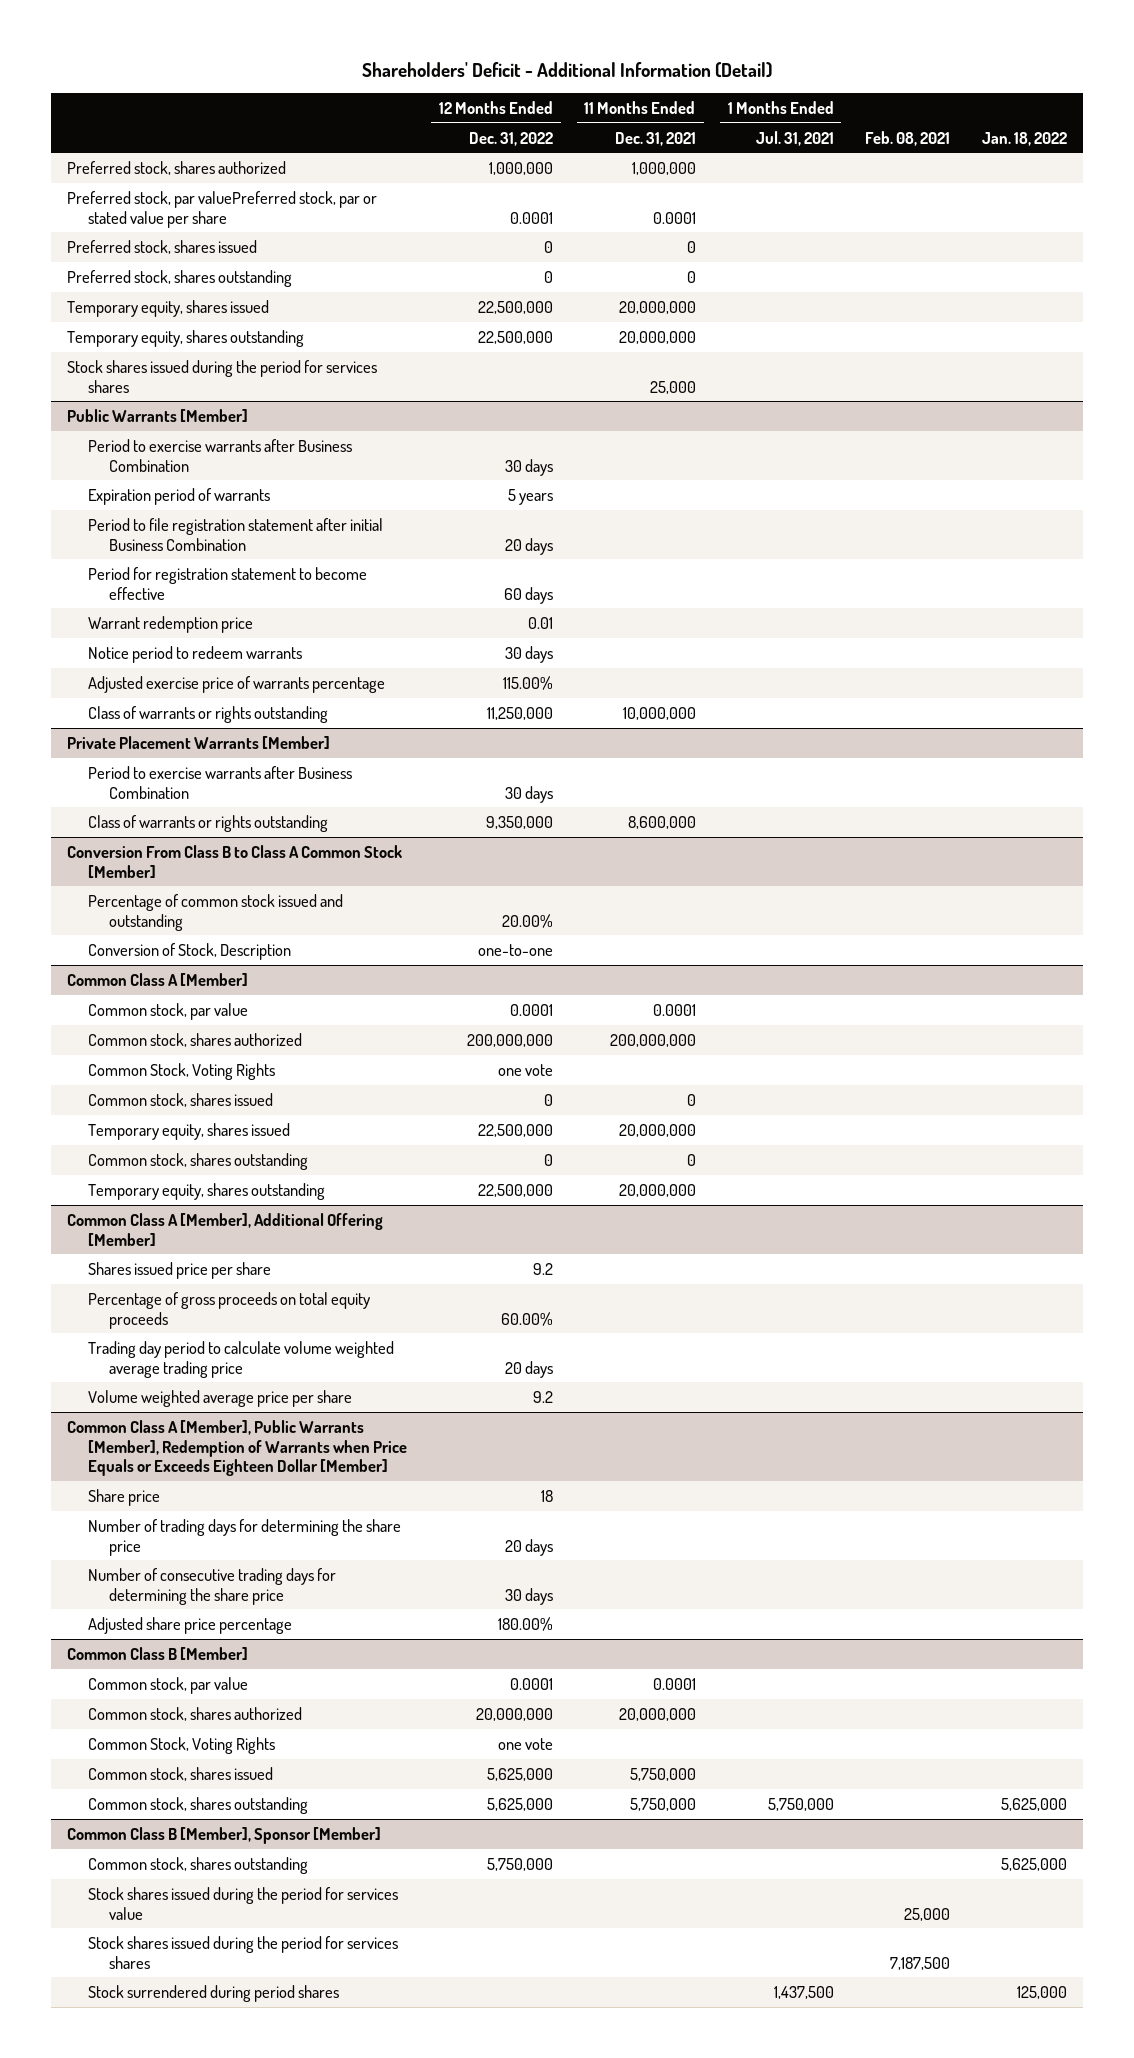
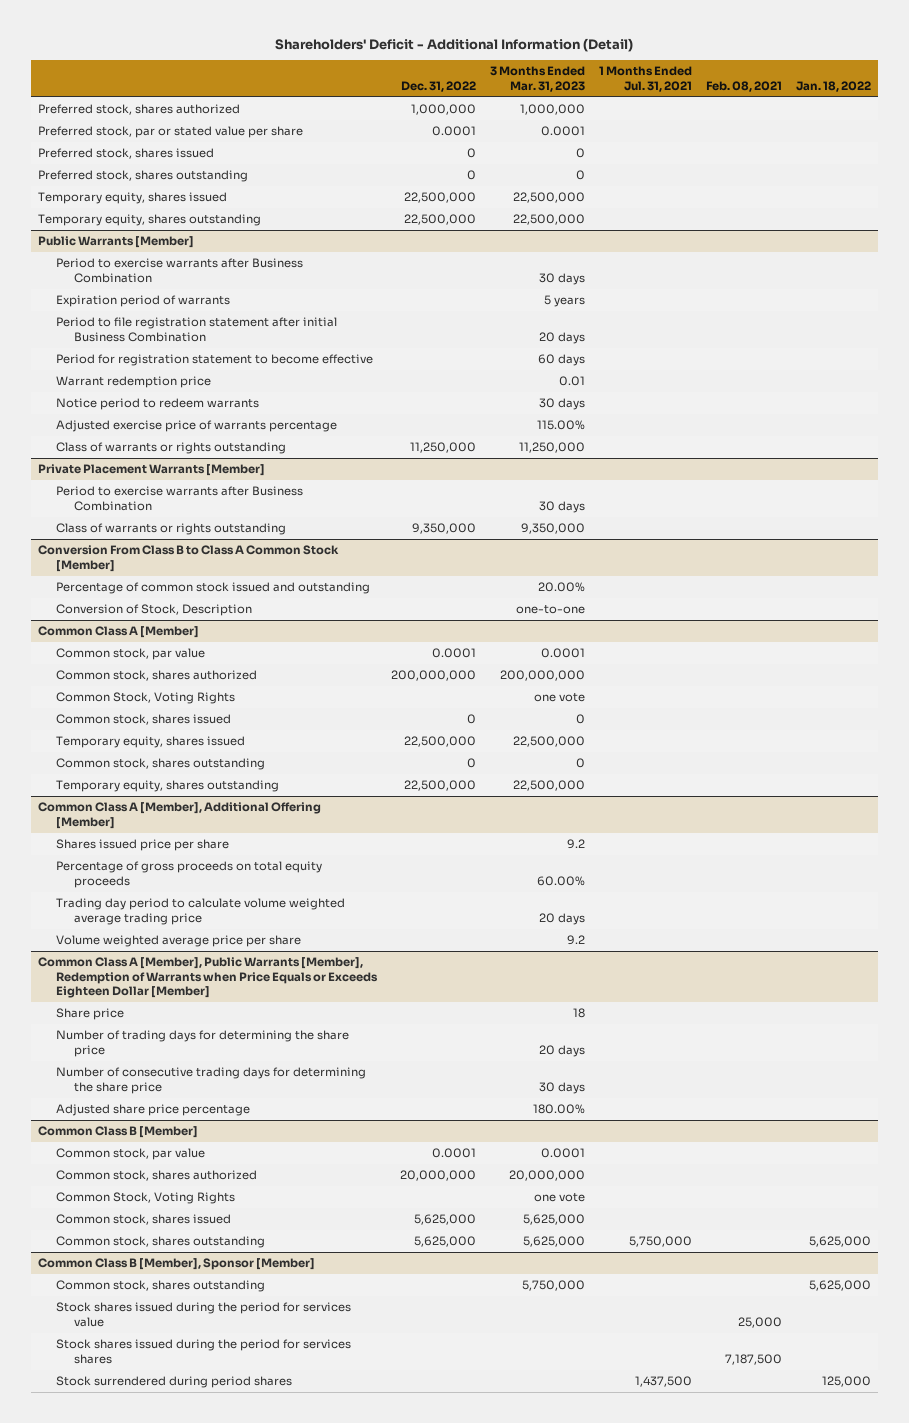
- | 12 Months Ended Dec. 31, 2022 | 11 Months Ended Dec. 31, 2021 | 1 Months Ended Jul. 31, 2021 | Feb. 08, 2021 | Jan. 18, 2022
+ | Dec. 31, 2022 | 3 Months Ended Mar. 31, 2023 | 1 Months Ended Jul. 31, 2021 | Feb. 08, 2021 | Jan. 18, 2022
- Preferred stock, par valuePreferred stock, par or stated value per share | 0.0001 | 0.0001 | | |
+ Preferred stock, par or stated value per share | 0.0001 | 0.0001 | | |
- Stock shares issued during the period for services shares | | 25,000 | | |

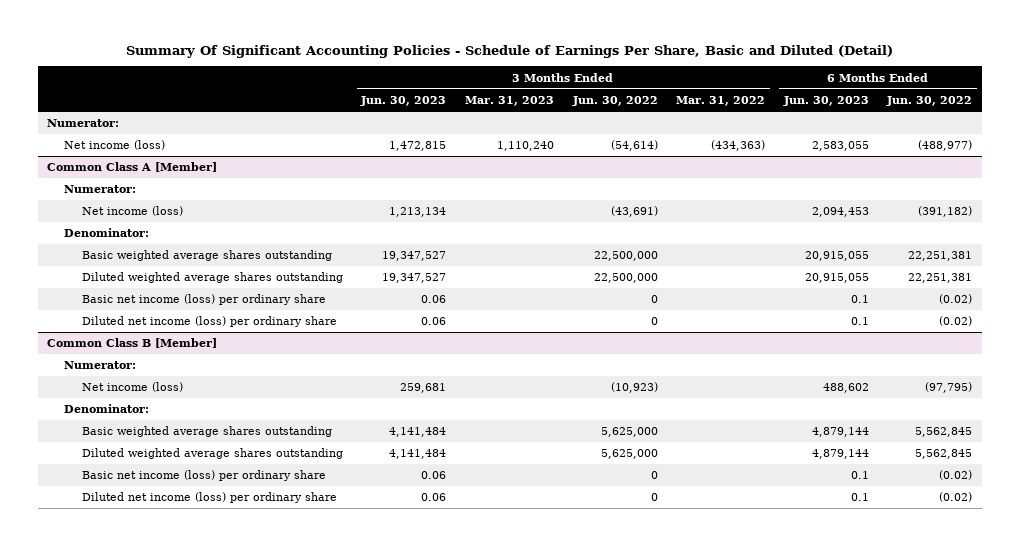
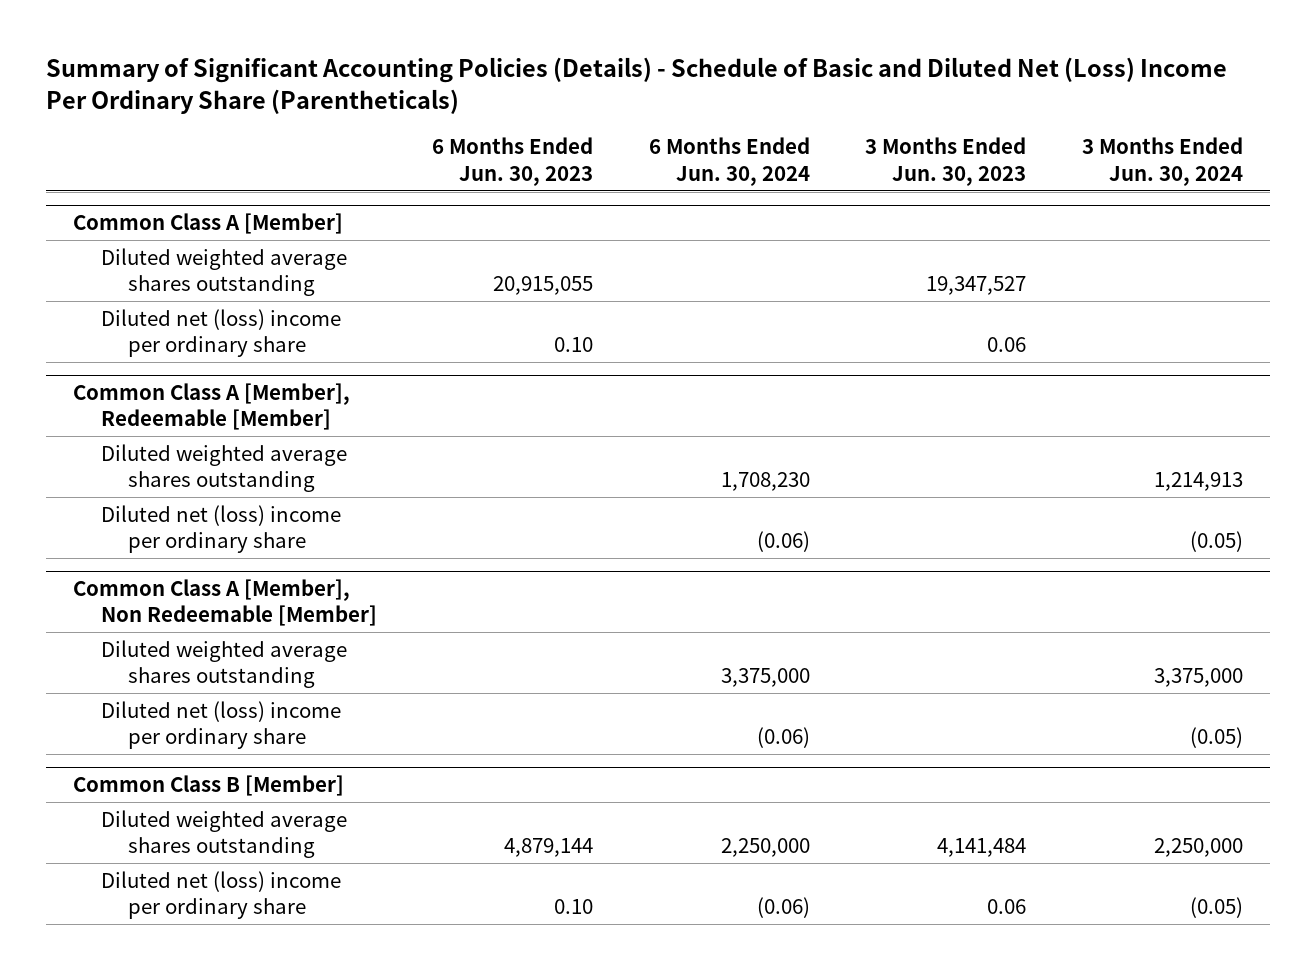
- Summary Of Significant Accounting Policies - Schedule of Earnings Per Share, Basic and Diluted (Detail)
+ Summary of Significant Accounting Policies (Details) - Schedule of Basic and Diluted Net (Loss) Income Per Ordinary Share (Parentheticals)
- | 3 Months Ended Jun. 30, 2023 | 3 Months Ended Mar. 31, 2023 | 3 Months Ended Jun. 30, 2022 | 3 Months Ended Mar. 31, 2022 | 6 Months Ended Jun. 30, 2023 | 6 Months Ended Jun. 30, 2022
+ | 6 Months Ended Jun. 30, 2023 | 6 Months Ended Jun. 30, 2024 | 3 Months Ended Jun. 30, 2023 | 3 Months Ended Jun. 30, 2024
- Numerator:
- Net income (loss) | 1,472,815 | 1,110,240 | (54,614) | (434,363) | 2,583,055 | (488,977)
@ Common Class A [Member]
- Numerator:
- Net income (loss) | 1,213,134 | | (43,691) | | 2,094,453 | (391,182)
- Denominator:
- Basic weighted average shares outstanding | 19,347,527 | | 22,500,000 | | 20,915,055 | 22,251,381
- Basic net income (loss) per ordinary share | 0.06 | | 0 | | 0.1 | (0.02)
- Diluted net income (loss) per ordinary share | 0.06 | | 0 | | 0.1 | (0.02)
+ Diluted net (loss) income per ordinary share | 0.10 | | 0.06 |
+ Common Class A [Member], Redeemable [Member]
+ Diluted weighted average shares outstanding | | 1,708,230 | | 1,214,913
+ Diluted net (loss) income per ordinary share | | (0.06) | | (0.05)
+ Common Class A [Member], Non Redeemable [Member]
+ Diluted weighted average shares outstanding | | 3,375,000 | | 3,375,000
+ Diluted net (loss) income per ordinary share | | (0.06) | | (0.05)
@ Common Class B [Member]
- Numerator:
- Net income (loss) | 259,681 | | (10,923) | | 488,602 | (97,795)
- Denominator:
- Basic weighted average shares outstanding | 4,141,484 | | 5,625,000 | | 4,879,144 | 5,562,845
- Basic net income (loss) per ordinary share | 0.06 | | 0 | | 0.1 | (0.02)
- Diluted net income (loss) per ordinary share | 0.06 | | 0 | | 0.1 | (0.02)
+ Diluted net (loss) income per ordinary share | 0.10 | (0.06) | 0.06 | (0.05)

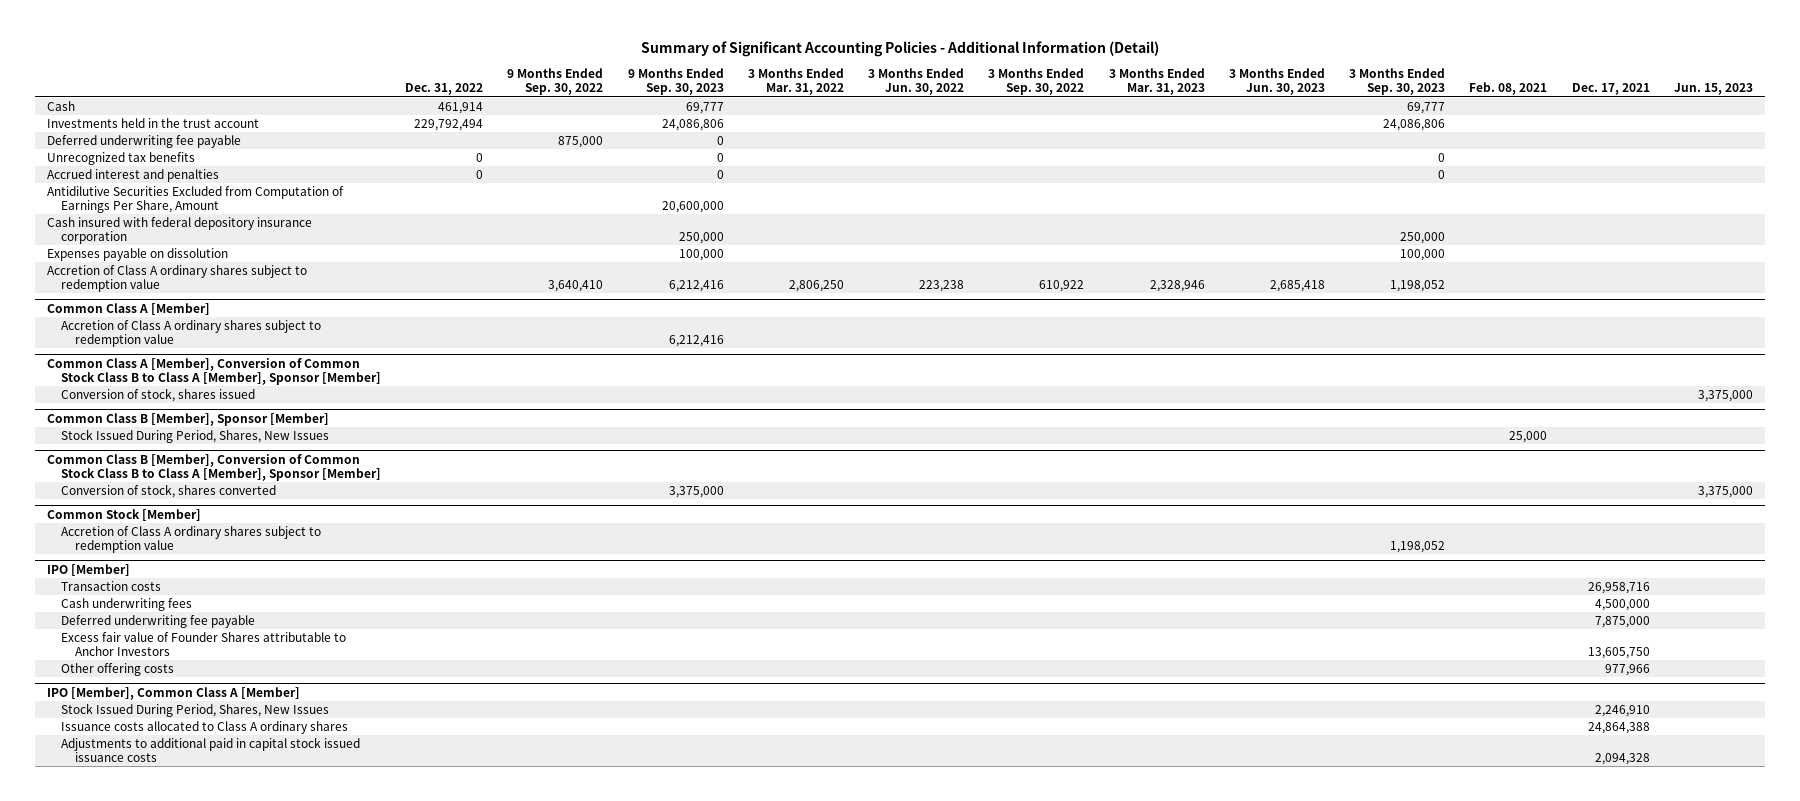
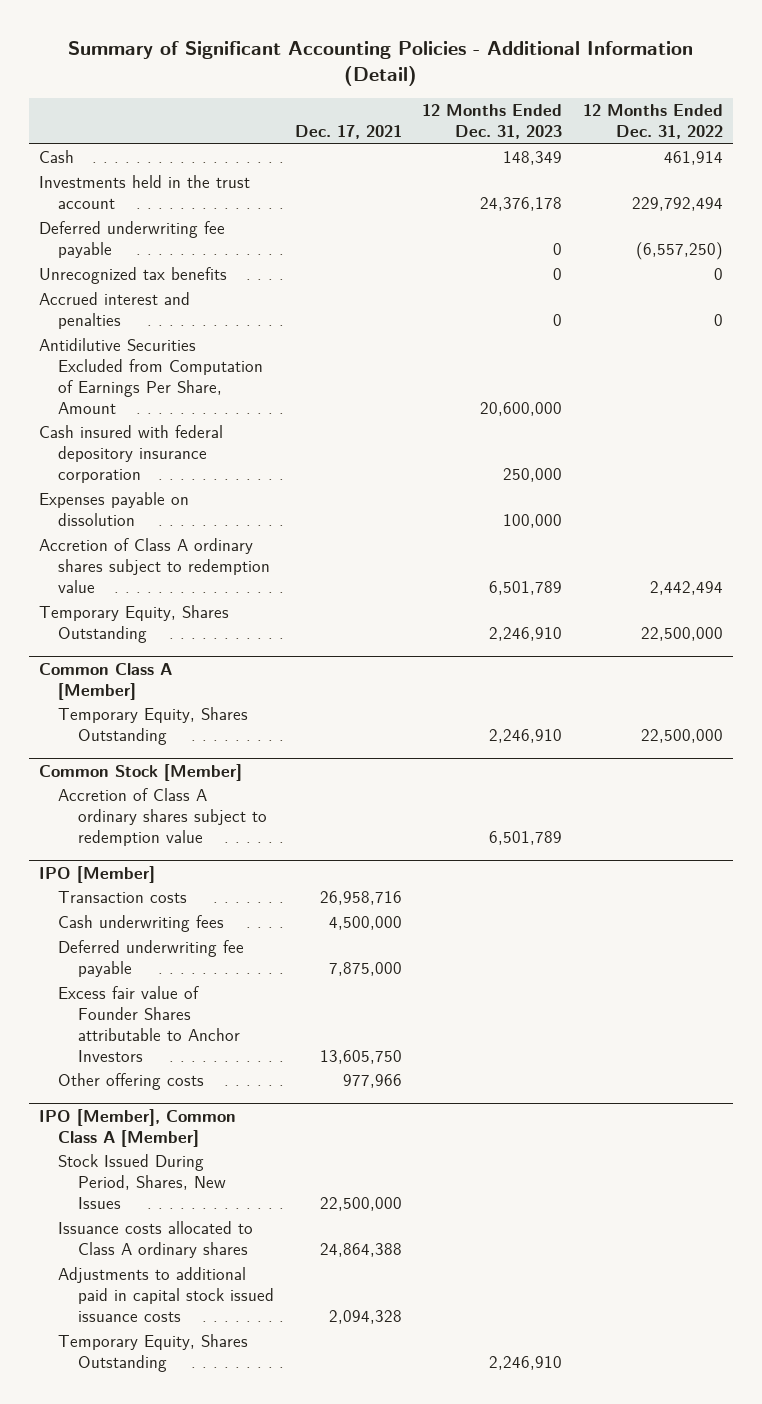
- | Dec. 31, 2022 | 9 Months Ended Sep. 30, 2022 | 9 Months Ended Sep. 30, 2023 | 3 Months Ended Mar. 31, 2022 | 3 Months Ended Jun. 30, 2022 | 3 Months Ended Sep. 30, 2022 | 3 Months Ended Mar. 31, 2023 | 3 Months Ended Jun. 30, 2023 | 3 Months Ended Sep. 30, 2023 | Feb. 08, 2021 | Dec. 17, 2021 | Jun. 15, 2023
+ | Dec. 17, 2021 | 12 Months Ended Dec. 31, 2023 | 12 Months Ended Dec. 31, 2022
+ Temporary Equity, Shares Outstanding | | 2,246,910 | 22,500,000
@ Common Class A [Member]
- Accretion of Class A ordinary shares subject to redemption value | | | 6,212,416 | | | | | | | | |
- Common Class A [Member], Conversion of Common Stock Class B to Class A [Member], Sponsor [Member]
- Conversion of stock, shares issued | | | | | | | | | | | | 3,375,000
- Common Class B [Member], Sponsor [Member]
- Stock Issued During Period, Shares, New Issues | | | | | | | | | | 25,000 | |
- Common Class B [Member], Conversion of Common Stock Class B to Class A [Member], Sponsor [Member]
- Conversion of stock, shares converted | | | 3,375,000 | | | | | | | | | 3,375,000
@ Common Class A [Member]
+ Temporary Equity, Shares Outstanding | | 2,246,910 | 22,500,000
@ IPO [Member], Common Class A [Member]
- Stock Issued During Period, Shares, New Issues | | | | | | | | | | | 2,246,910 |
+ Stock Issued During Period, Shares, New Issues | 22,500,000 | |
+ Temporary Equity, Shares Outstanding | | 2,246,910 |

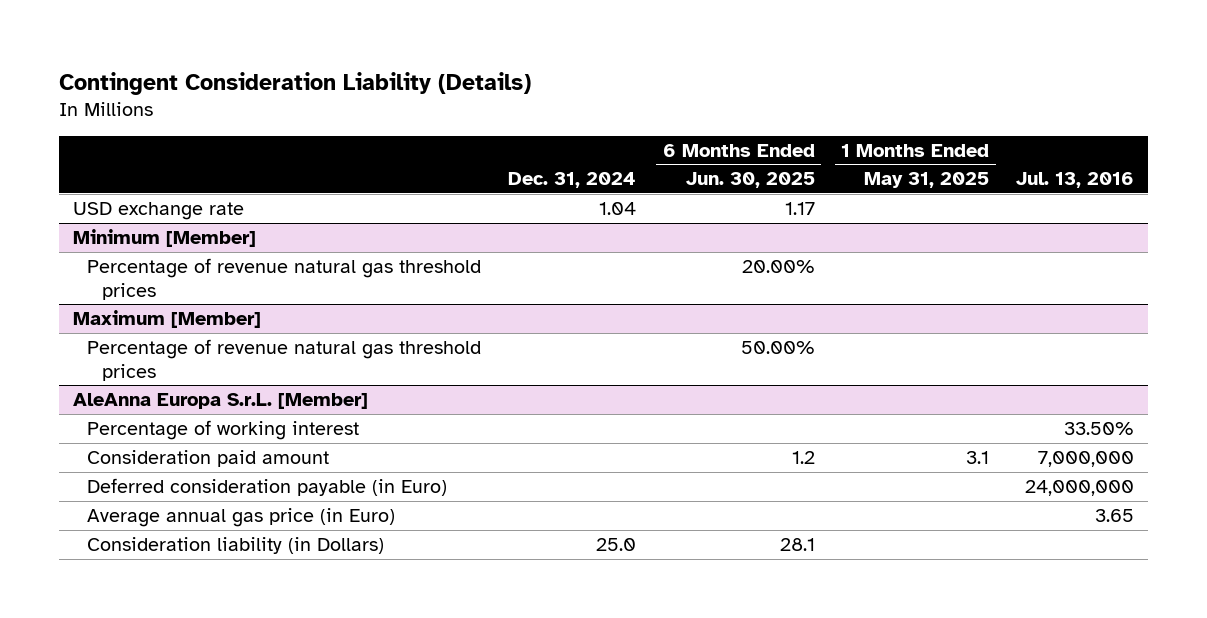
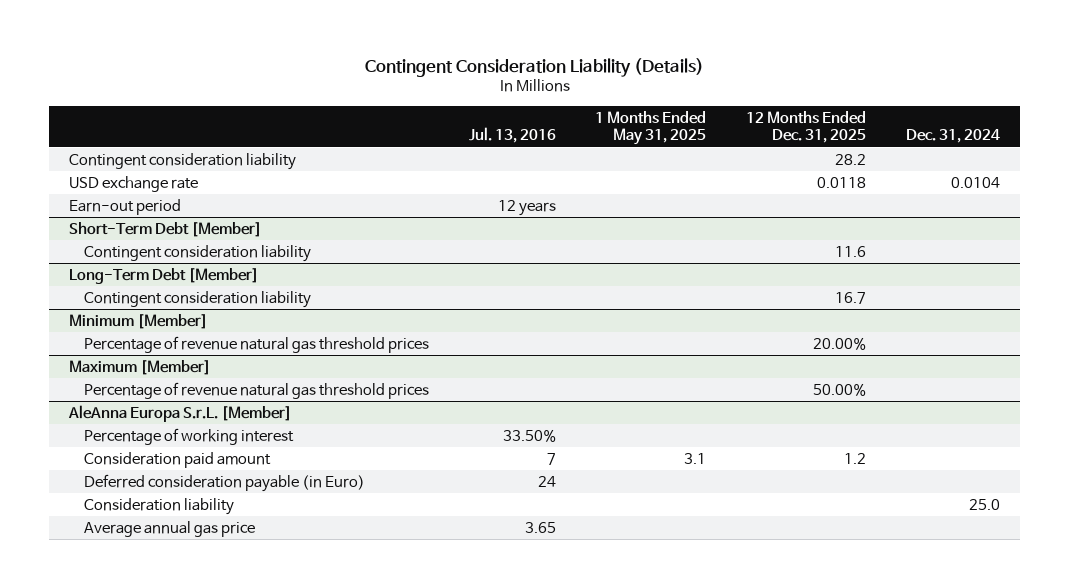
- | Dec. 31, 2024 | 6 Months Ended Jun. 30, 2025 | 1 Months Ended May 31, 2025 | Jul. 13, 2016
+ | Jul. 13, 2016 | 1 Months Ended May 31, 2025 | 12 Months Ended Dec. 31, 2025 | Dec. 31, 2024
- USD exchange rate | 1.04 | 1.17 | |
+ Contingent consideration liability | | | 28.2 |
+ USD exchange rate | | | 0.0118 | 0.0104
+ Earn-out period | 12 years | | |
+ Short-Term Debt [Member]
+ Contingent consideration liability | | | 11.6 |
+ Long-Term Debt [Member]
+ Contingent consideration liability | | | 16.7 |
@ AleAnna Europa S.r.L. [Member]
- Consideration paid amount | | 1.2 | 3.1 | 7,000,000
- Deferred consideration payable (in Euro) | | | | 24,000,000
- Average annual gas price (in Euro) | | | | 3.65
- Consideration liability (in Dollars) | 25.0 | 28.1 | |
+ Consideration paid amount | 7 | 3.1 | 1.2 |
+ Deferred consideration payable (in Euro) | 24 | | |
+ Consideration liability | | | | 25.0
+ Average annual gas price | 3.65 | | |

